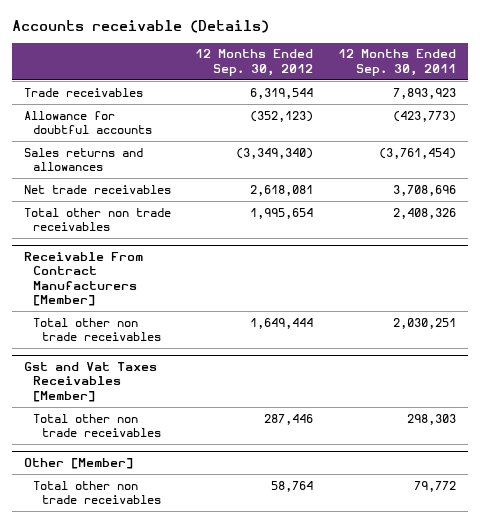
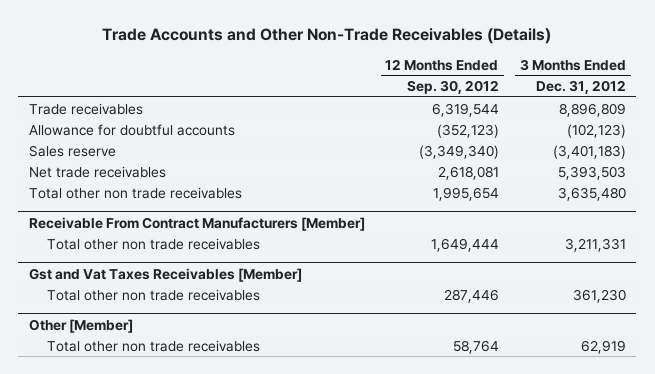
- Accounts receivable (Details)
+ Trade Accounts and Other Non-Trade Receivables (Details)
- | 12 Months Ended Sep. 30, 2012 | 12 Months Ended Sep. 30, 2011
+ | 12 Months Ended Sep. 30, 2012 | 3 Months Ended Dec. 31, 2012
- Sales returns and allowances | (3,349,340) | (3,761,454)
+ Sales reserve | (3,349,340) | (3,401,183)

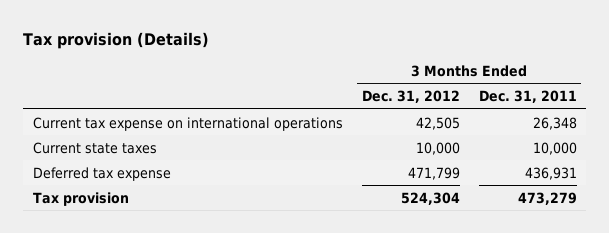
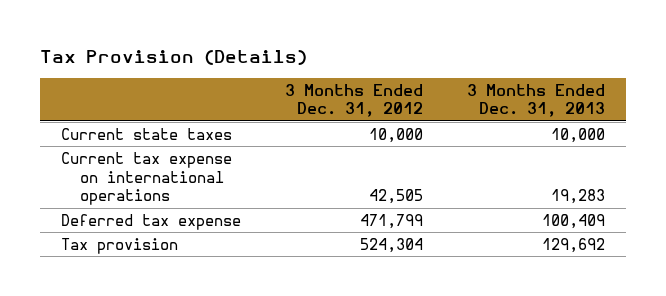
- Tax provision (Details)
+ Tax Provision (Details)
- | 3 Months Ended Dec. 31, 2012 | 3 Months Ended Dec. 31, 2011
+ | 3 Months Ended Dec. 31, 2012 | 3 Months Ended Dec. 31, 2013
moved down: Current tax expense on international operations | 42,505 | 19,283

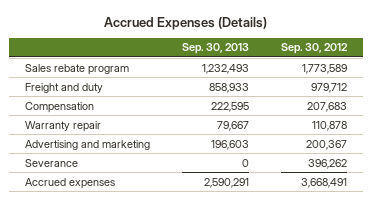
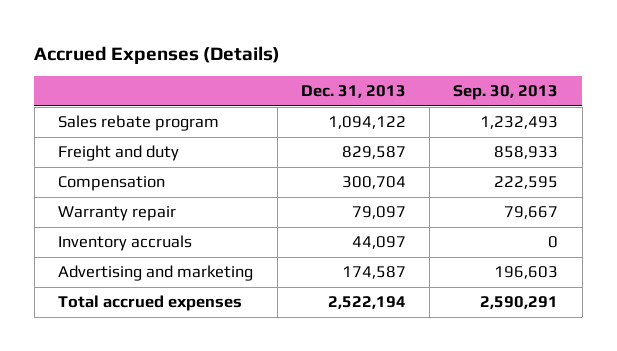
- | Sep. 30, 2013 | Sep. 30, 2012
+ | Dec. 31, 2013 | Sep. 30, 2013
+ Inventory accruals | 44,097 | 0
- Severance | 0 | 396,262
- Accrued expenses | 2,590,291 | 3,668,491
+ Total accrued expenses | 2,522,194 | 2,590,291

